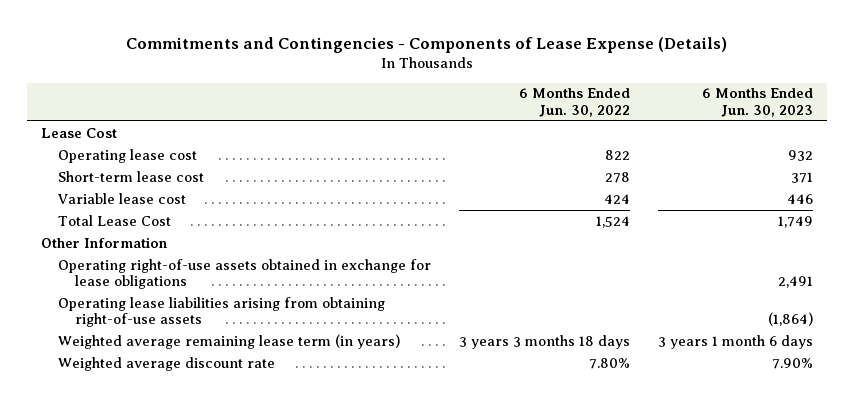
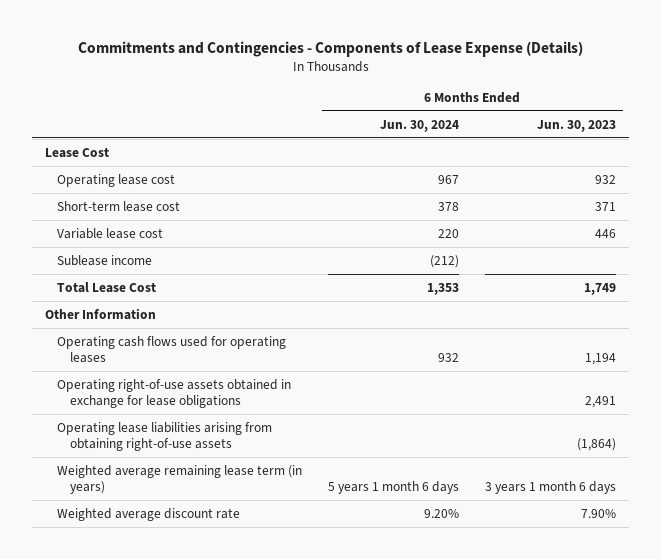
- | 6 Months Ended Jun. 30, 2022 | 6 Months Ended Jun. 30, 2023
+ | 6 Months Ended Jun. 30, 2024 | 6 Months Ended Jun. 30, 2023
+ Sublease income | (212) |
+ Operating cash flows used for operating leases | 932 | 1,194

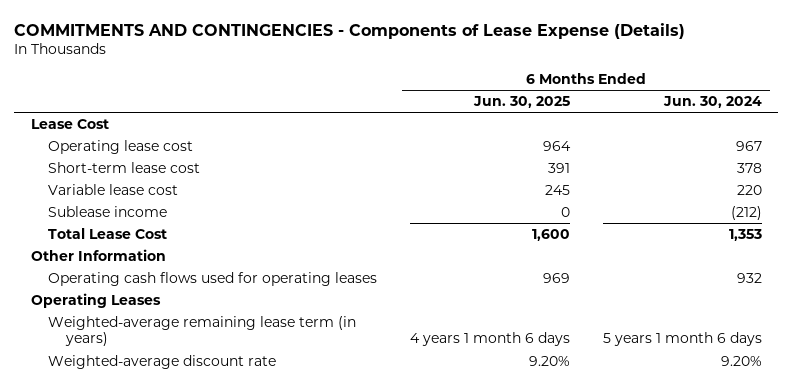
- Commitments and Contingencies - Components of Lease Expense (Details)
+ COMMITMENTS AND CONTINGENCIES - Components of Lease Expense (Details)
- | 6 Months Ended Jun. 30, 2024 | 6 Months Ended Jun. 30, 2023
+ | 6 Months Ended Jun. 30, 2025 | 6 Months Ended Jun. 30, 2024
- Operating right-of-use assets obtained in exchange for lease obligations | | 2,491
- Operating lease liabilities arising from obtaining right-of-use assets | | (1,864)
- Weighted average remaining lease term (in years) | 5 years 1 month 6 days | 3 years 1 month 6 days
- Weighted average discount rate | 9.20% | 7.90%
+ Operating Leases
+ Weighted-average remaining lease term (in years) | 4 years 1 month 6 days | 5 years 1 month 6 days
+ Weighted-average discount rate | 9.20% | 9.20%

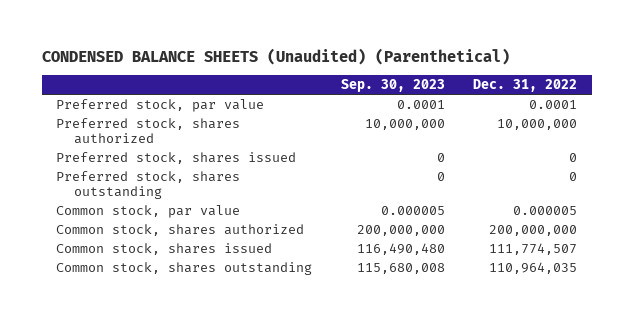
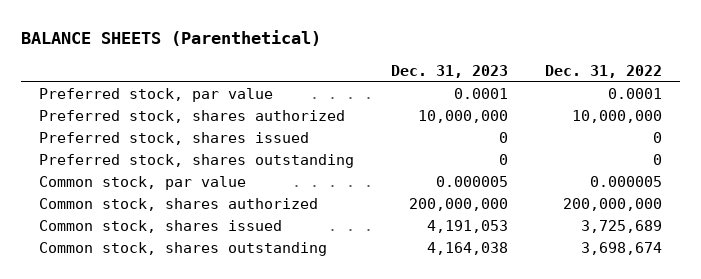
- CONDENSED BALANCE SHEETS (Unaudited) (Parenthetical)
+ BALANCE SHEETS (Parenthetical)
- | Sep. 30, 2023 | Dec. 31, 2022
+ | Dec. 31, 2023 | Dec. 31, 2022
- Common stock, shares issued | 116,490,480 | 111,774,507
- Common stock, shares outstanding | 115,680,008 | 110,964,035
+ Common stock, shares issued | 4,191,053 | 3,725,689
+ Common stock, shares outstanding | 4,164,038 | 3,698,674

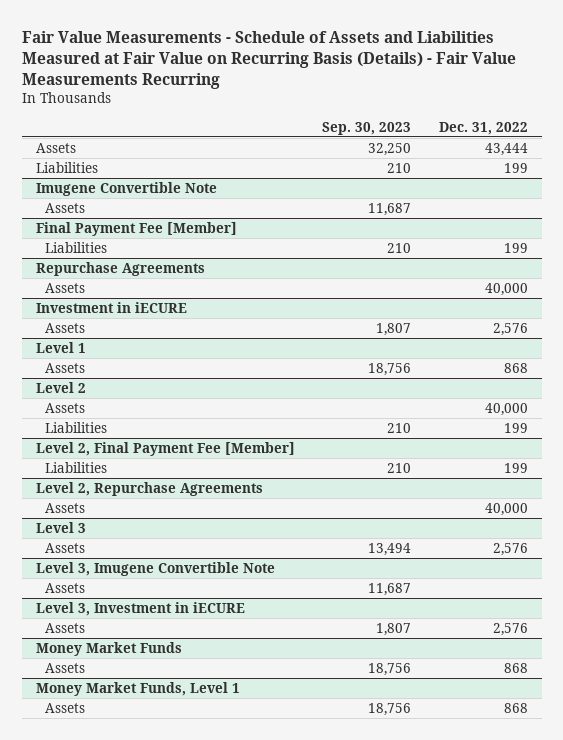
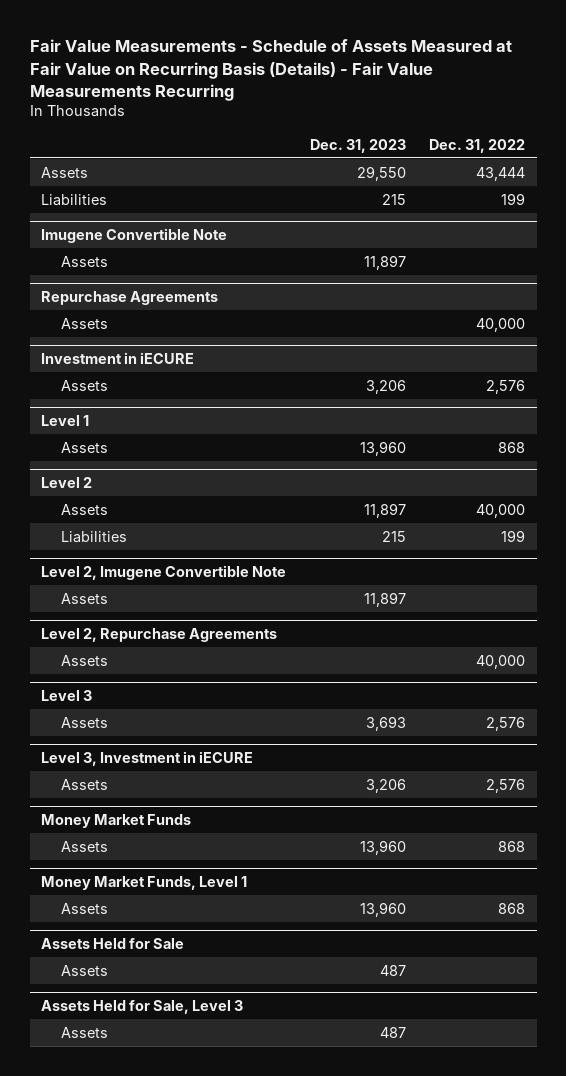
- Fair Value Measurements - Schedule of Assets and Liabilities Measured at Fair Value on Recurring Basis (Details) - Fair Value Measurements Recurring
+ Fair Value Measurements - Schedule of Assets Measured at Fair Value on Recurring Basis (Details) - Fair Value Measurements Recurring
- | Sep. 30, 2023 | Dec. 31, 2022
+ | Dec. 31, 2023 | Dec. 31, 2022
- Final Payment Fee [Member]
- Liabilities | 210 | 199
- Level 2, Final Payment Fee [Member]
- Liabilities | 210 | 199
+ Level 2, Imugene Convertible Note
+ Assets | 11,897 |
- Level 3, Imugene Convertible Note
- Assets | 11,687 |
+ Assets Held for Sale
+ Assets | 487 |
+ Assets Held for Sale, Level 3
+ Assets | 487 |

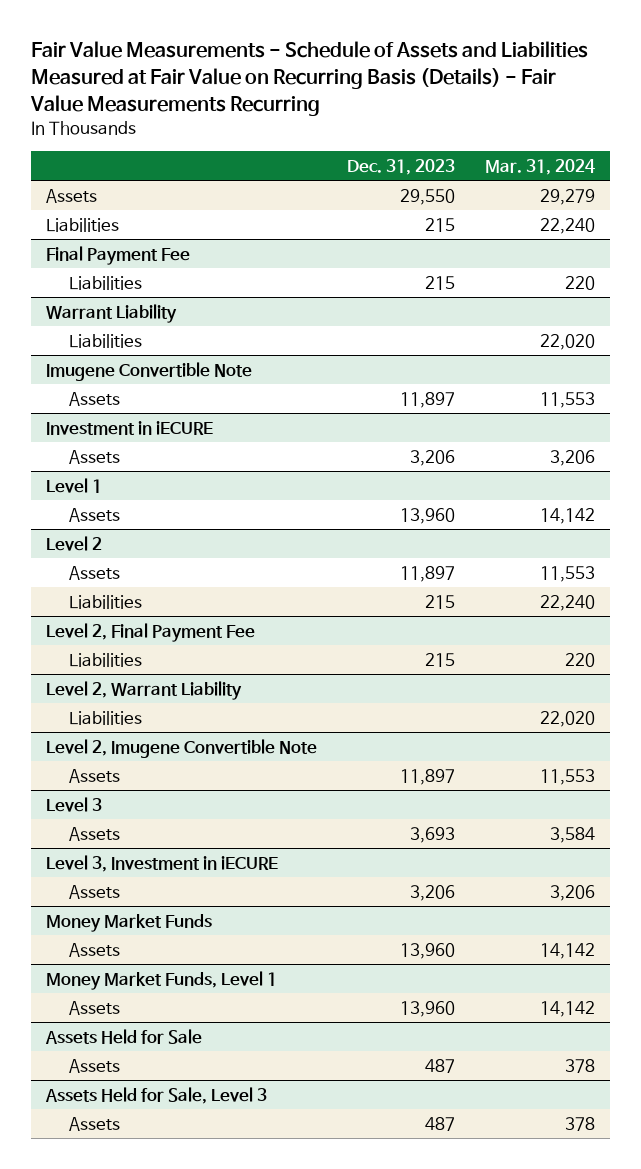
- Fair Value Measurements - Schedule of Assets Measured at Fair Value on Recurring Basis (Details) - Fair Value Measurements Recurring
+ Fair Value Measurements - Schedule of Assets and Liabilities Measured at Fair Value on Recurring Basis (Details) - Fair Value Measurements Recurring
- | Dec. 31, 2023 | Dec. 31, 2022
+ | Dec. 31, 2023 | Mar. 31, 2024
+ Final Payment Fee
+ Liabilities | 215 | 220
+ Warrant Liability
+ Liabilities | | 22,020
- Repurchase Agreements
- Assets | | 40,000
+ Level 2, Final Payment Fee
+ Liabilities | 215 | 220
+ Level 2, Warrant Liability
+ Liabilities | | 22,020
- Level 2, Repurchase Agreements
- Assets | | 40,000

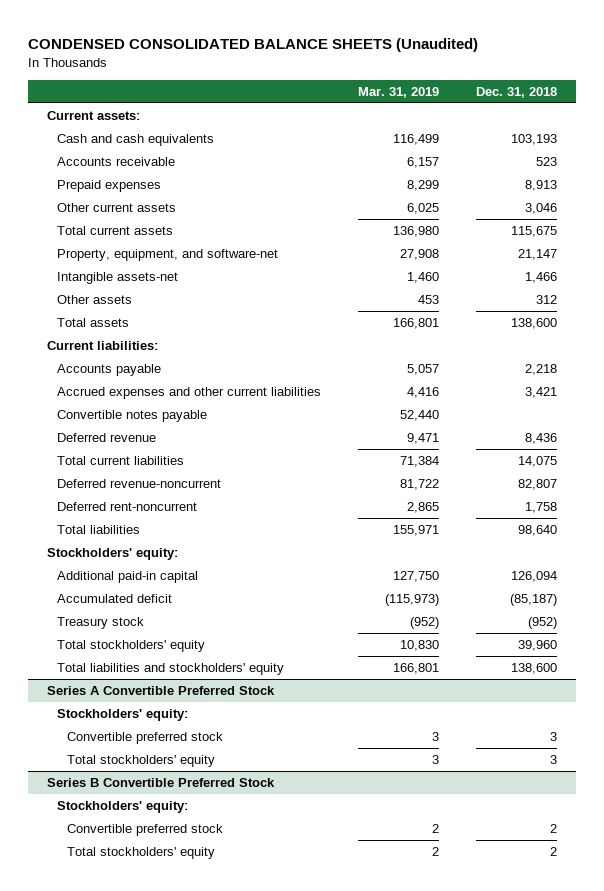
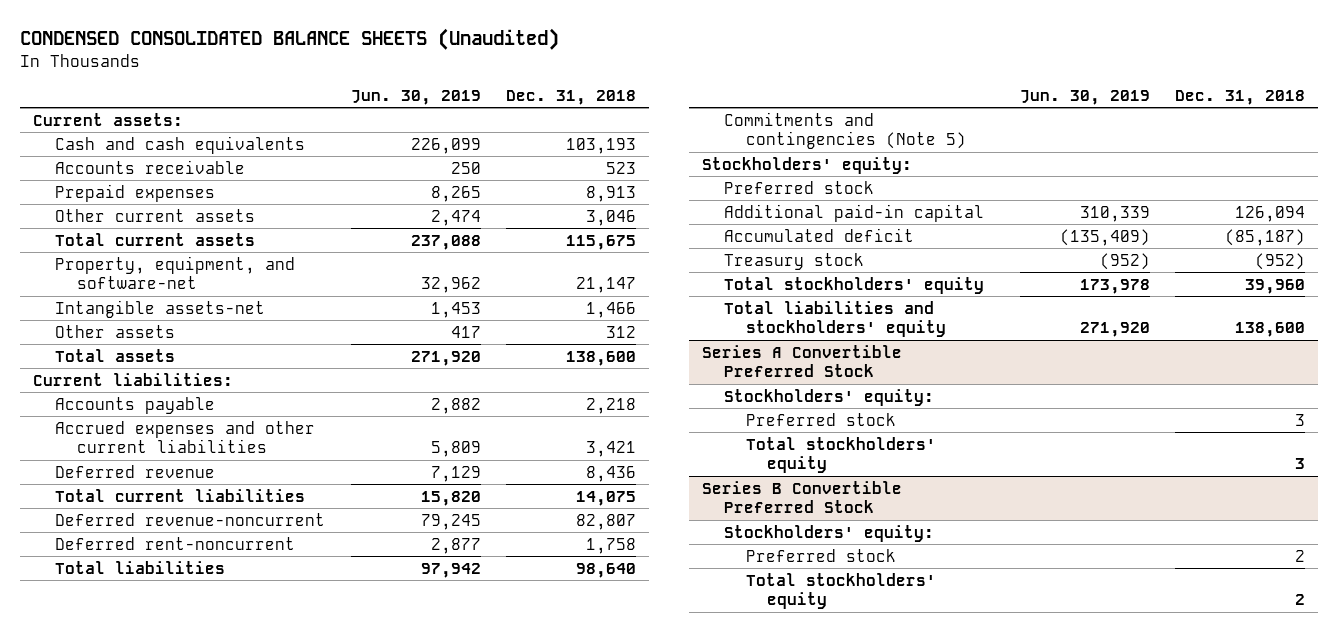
- | Mar. 31, 2019 | Dec. 31, 2018
+ | Jun. 30, 2019 | Dec. 31, 2018
- Convertible notes payable | 52,440 |
+ Commitments and contingencies (Note 5)
+ Preferred stock
@ Series A Convertible Preferred Stock
- Convertible preferred stock | 3 | 3
+ Preferred stock | | 3
@ Series B Convertible Preferred Stock
- Convertible preferred stock | 2 | 2
+ Preferred stock | | 2

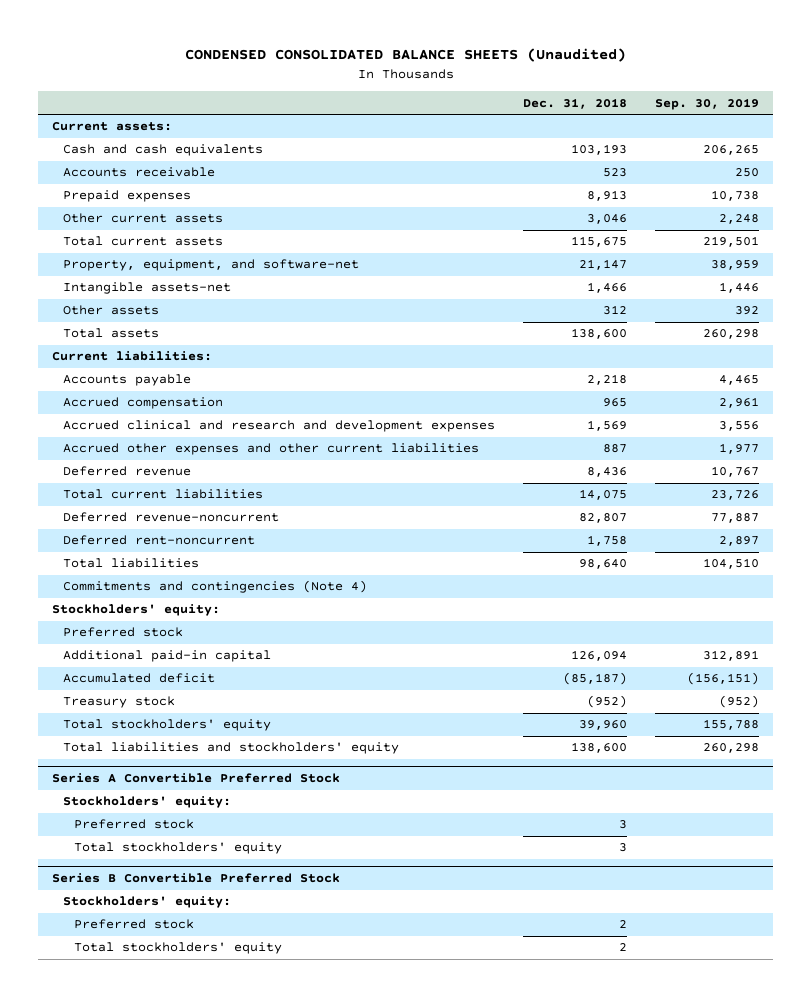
- | Jun. 30, 2019 | Dec. 31, 2018
+ | Dec. 31, 2018 | Sep. 30, 2019
- Accrued expenses and other current liabilities | 5,809 | 3,421
+ Accrued compensation | 965 | 2,961
+ Accrued clinical and research and development expenses | 1,569 | 3,556
+ Accrued other expenses and other current liabilities | 887 | 1,977
- Commitments and contingencies (Note 5)
+ Commitments and contingencies (Note 4)

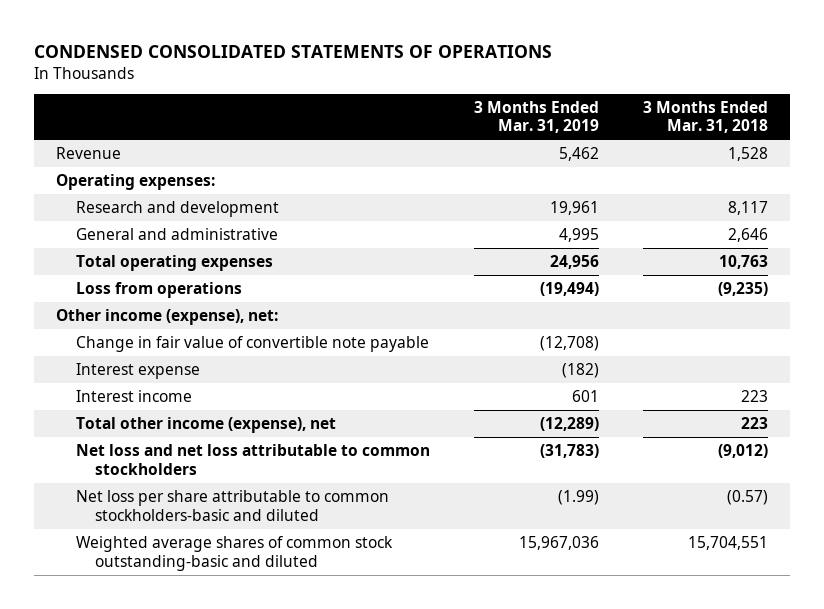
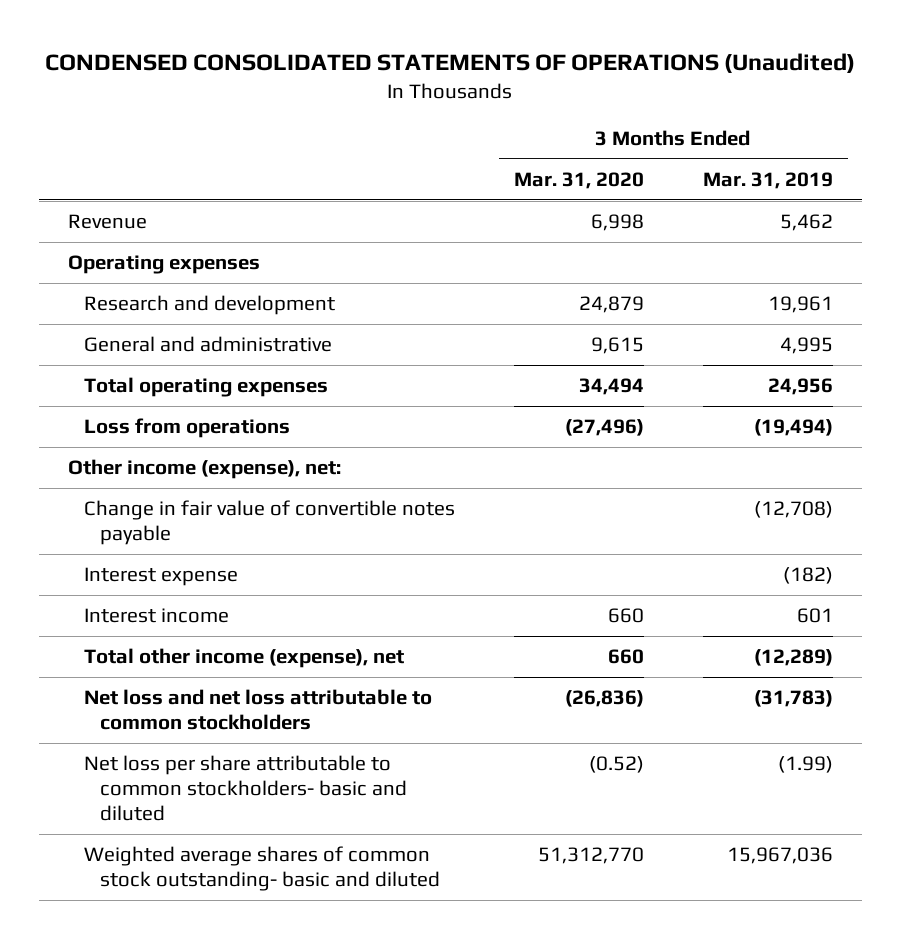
- CONDENSED CONSOLIDATED STATEMENTS OF OPERATIONS
+ CONDENSED CONSOLIDATED STATEMENTS OF OPERATIONS (Unaudited)
- | 3 Months Ended Mar. 31, 2019 | 3 Months Ended Mar. 31, 2018
+ | 3 Months Ended Mar. 31, 2020 | 3 Months Ended Mar. 31, 2019
- Operating expenses:
+ Operating expenses
- Change in fair value of convertible note payable | (12,708) |
+ Change in fair value of convertible notes payable | | (12,708)
- Net loss per share attributable to common stockholders-basic and diluted | (1.99) | (0.57)
- Weighted average shares of common stock outstanding-basic and diluted | 15,967,036 | 15,704,551
+ Net loss per share attributable to common stockholders- basic and diluted | (0.52) | (1.99)
+ Weighted average shares of common stock outstanding- basic and diluted | 51,312,770 | 15,967,036

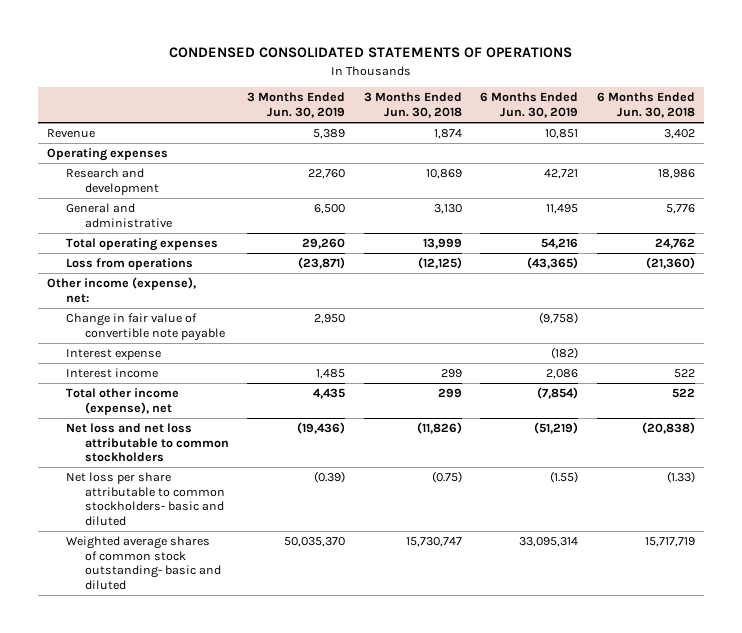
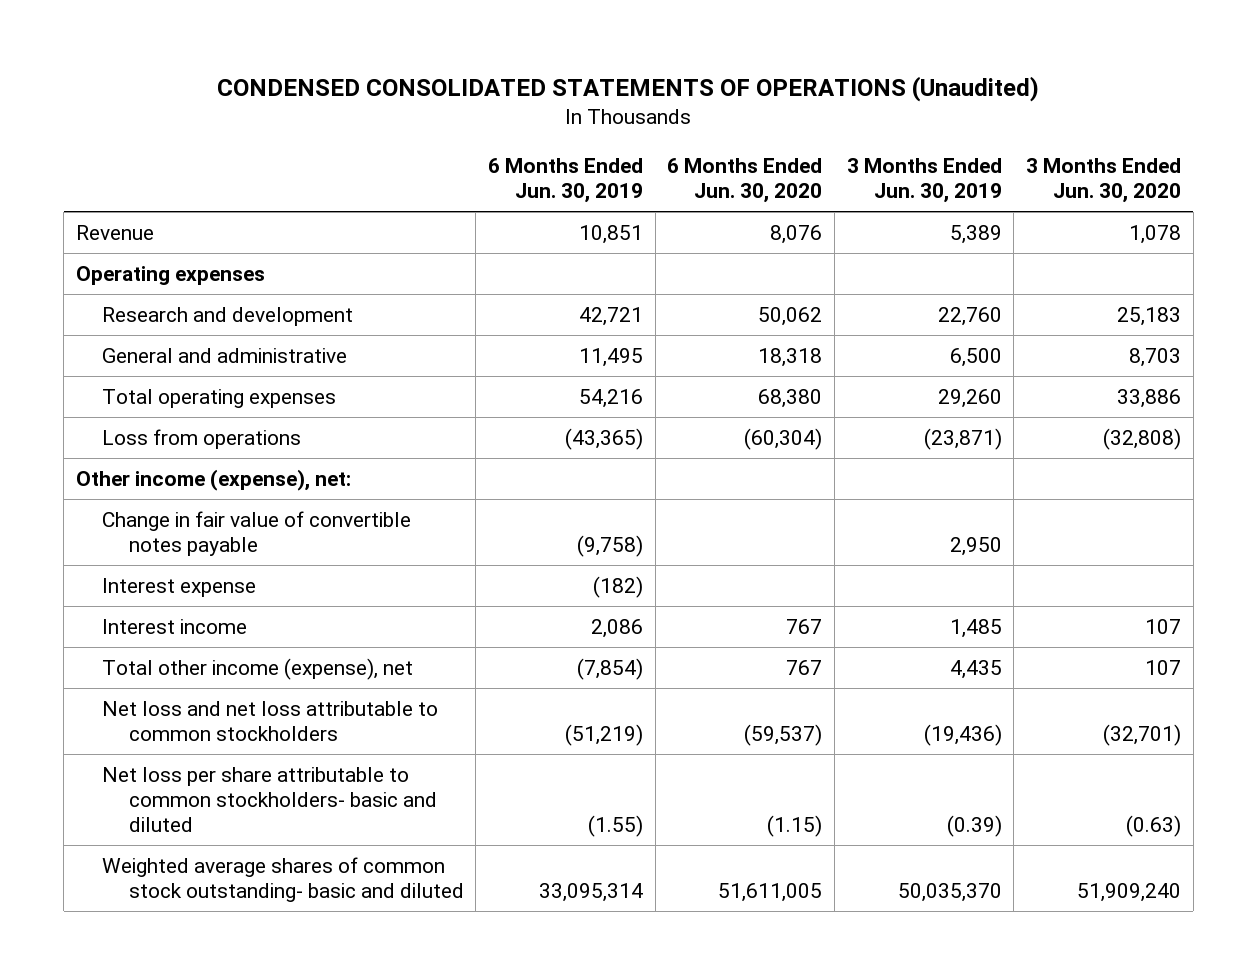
- CONDENSED CONSOLIDATED STATEMENTS OF OPERATIONS
+ CONDENSED CONSOLIDATED STATEMENTS OF OPERATIONS (Unaudited)
- | 3 Months Ended Jun. 30, 2019 | 3 Months Ended Jun. 30, 2018 | 6 Months Ended Jun. 30, 2019 | 6 Months Ended Jun. 30, 2018
+ | 6 Months Ended Jun. 30, 2019 | 6 Months Ended Jun. 30, 2020 | 3 Months Ended Jun. 30, 2019 | 3 Months Ended Jun. 30, 2020
- Change in fair value of convertible note payable | 2,950 | | (9,758) |
+ Change in fair value of convertible notes payable | (9,758) | | 2,950 |

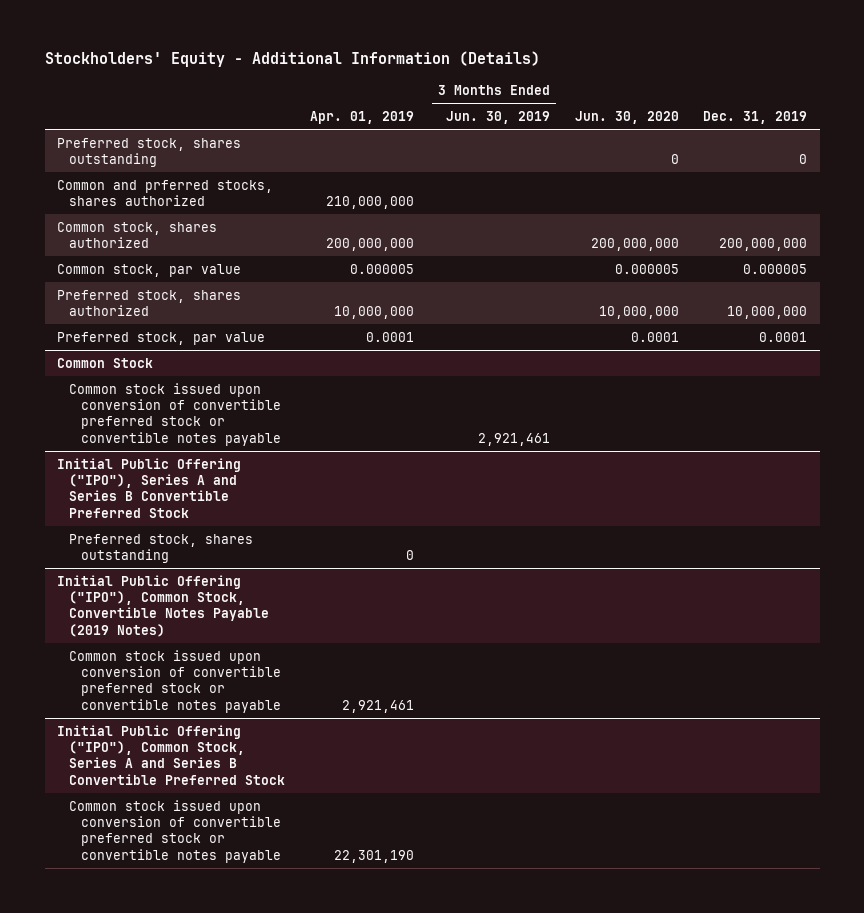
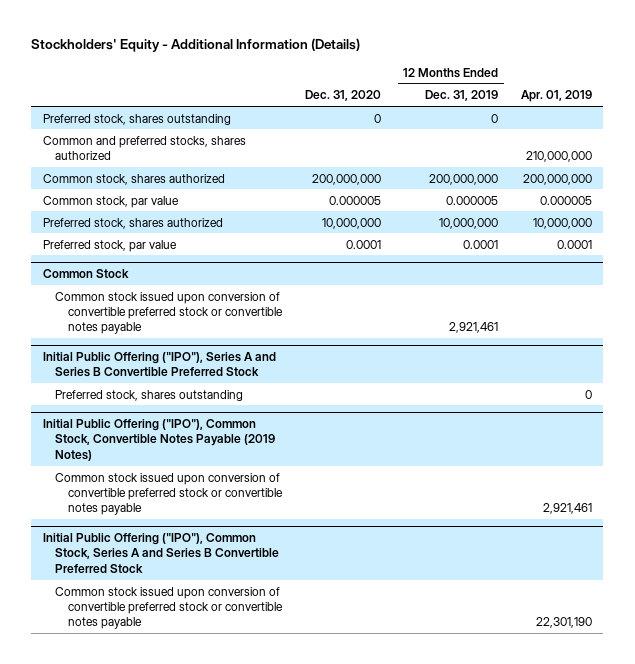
- | Apr. 01, 2019 | 3 Months Ended Jun. 30, 2019 | Jun. 30, 2020 | Dec. 31, 2019
+ | Dec. 31, 2020 | 12 Months Ended Dec. 31, 2019 | Apr. 01, 2019
- Common and prferred stocks, shares authorized | 210,000,000 | | |
+ Common and preferred stocks, shares authorized | | | 210,000,000

